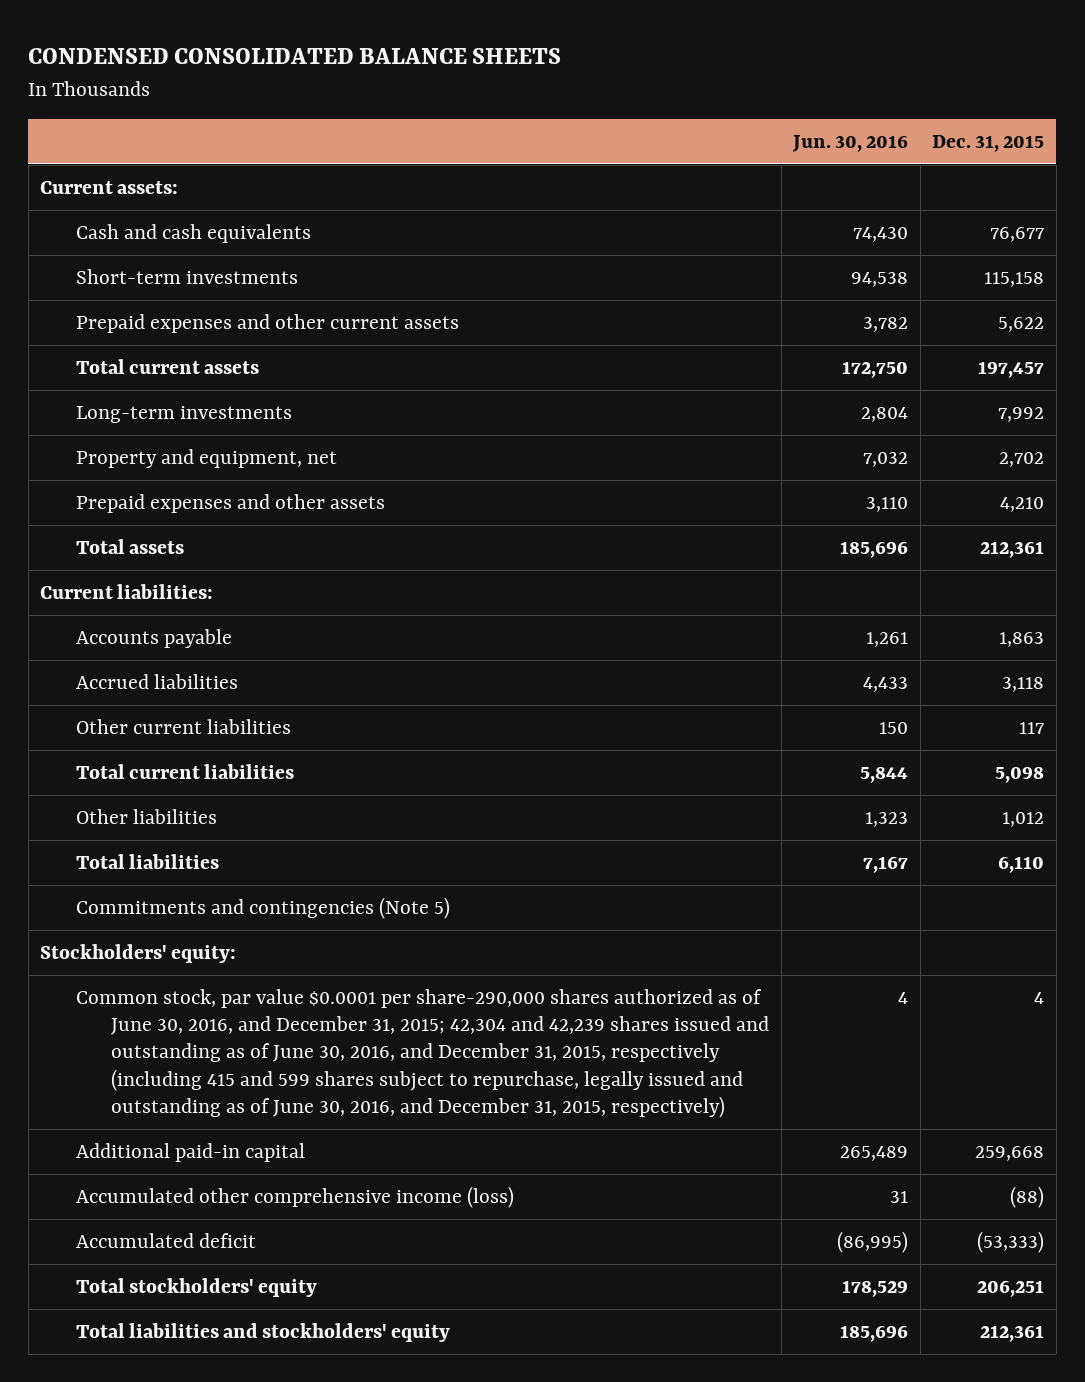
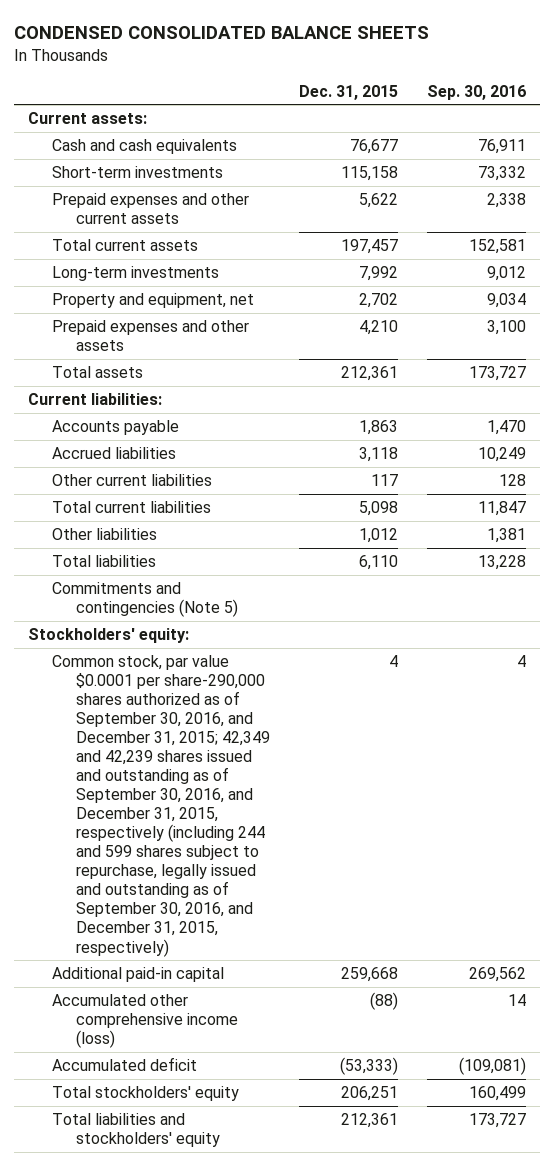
- | Jun. 30, 2016 | Dec. 31, 2015
+ | Dec. 31, 2015 | Sep. 30, 2016
- Common stock, par value $0.0001 per share-290,000 shares authorized as of June 30, 2016, and December 31, 2015; 42,304 and 42,239 shares issued and outstanding as of June 30, 2016, and December 31, 2015, respectively (including 415 and 599 shares subject to repurchase, legally issued and outstanding as of June 30, 2016, and December 31, 2015, respectively) | 4 | 4
+ Common stock, par value $0.0001 per share-290,000 shares authorized as of September 30, 2016, and December 31, 2015; 42,349 and 42,239 shares issued and outstanding as of September 30, 2016, and December 31, 2015, respectively (including 244 and 599 shares subject to repurchase, legally issued and outstanding as of September 30, 2016, and December 31, 2015, respectively) | 4 | 4

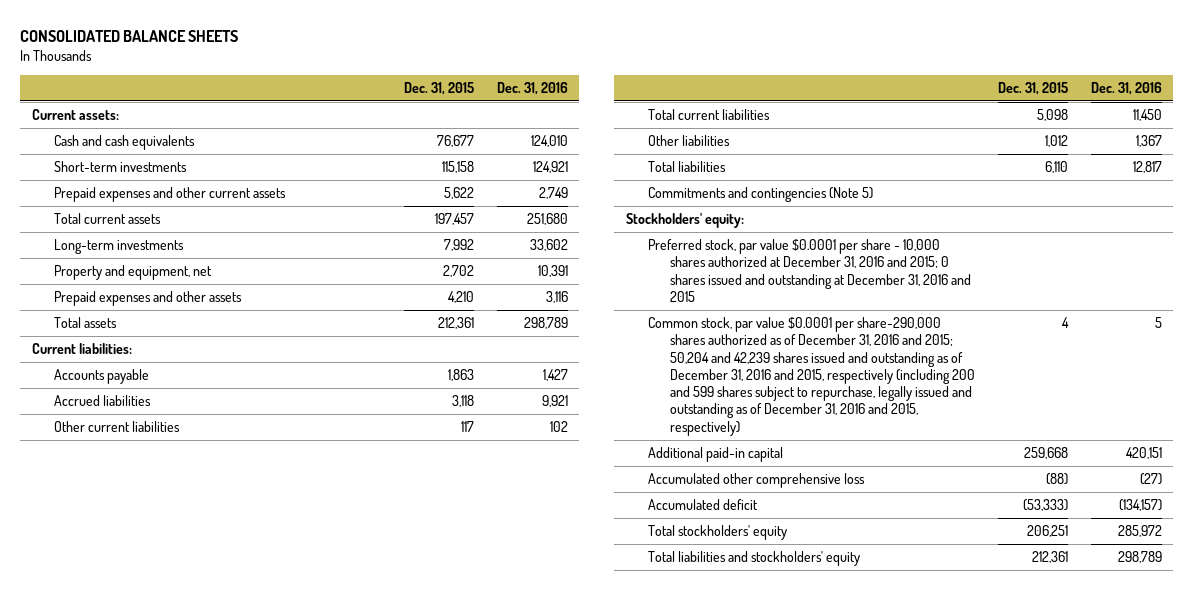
- CONDENSED CONSOLIDATED BALANCE SHEETS
+ CONSOLIDATED BALANCE SHEETS
- | Dec. 31, 2015 | Sep. 30, 2016
+ | Dec. 31, 2015 | Dec. 31, 2016
- Common stock, par value $0.0001 per share-290,000 shares authorized as of September 30, 2016, and December 31, 2015; 42,349 and 42,239 shares issued and outstanding as of September 30, 2016, and December 31, 2015, respectively (including 244 and 599 shares subject to repurchase, legally issued and outstanding as of September 30, 2016, and December 31, 2015, respectively) | 4 | 4
+ Preferred stock, par value $0.0001 per share - 10,000 shares authorized at December 31, 2016 and 2015; 0 shares issued and outstanding at December 31, 2016 and 2015
+ Common stock, par value $0.0001 per share-290,000 shares authorized as of December 31, 2016 and 2015; 50,204 and 42,239 shares issued and outstanding as of December 31, 2016 and 2015, respectively (including 200 and 599 shares subject to repurchase, legally issued and outstanding as of December 31, 2016 and 2015, respectively) | 4 | 5
- Accumulated other comprehensive income (loss) | (88) | 14
+ Accumulated other comprehensive loss | (88) | (27)

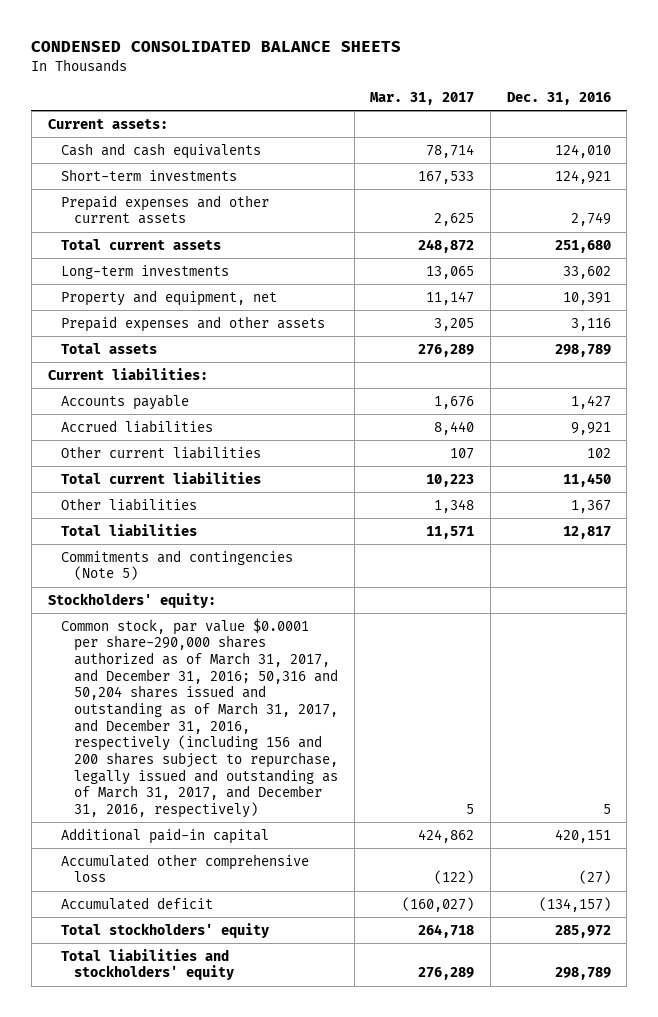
- CONSOLIDATED BALANCE SHEETS
+ CONDENSED CONSOLIDATED BALANCE SHEETS
- | Dec. 31, 2015 | Dec. 31, 2016
+ | Mar. 31, 2017 | Dec. 31, 2016
- Preferred stock, par value $0.0001 per share - 10,000 shares authorized at December 31, 2016 and 2015; 0 shares issued and outstanding at December 31, 2016 and 2015
- Common stock, par value $0.0001 per share-290,000 shares authorized as of December 31, 2016 and 2015; 50,204 and 42,239 shares issued and outstanding as of December 31, 2016 and 2015, respectively (including 200 and 599 shares subject to repurchase, legally issued and outstanding as of December 31, 2016 and 2015, respectively) | 4 | 5
+ Common stock, par value $0.0001 per share-290,000 shares authorized as of March 31, 2017, and December 31, 2016; 50,316 and 50,204 shares issued and outstanding as of March 31, 2017, and December 31, 2016, respectively (including 156 and 200 shares subject to repurchase, legally issued and outstanding as of March 31, 2017, and December 31, 2016, respectively) | 5 | 5

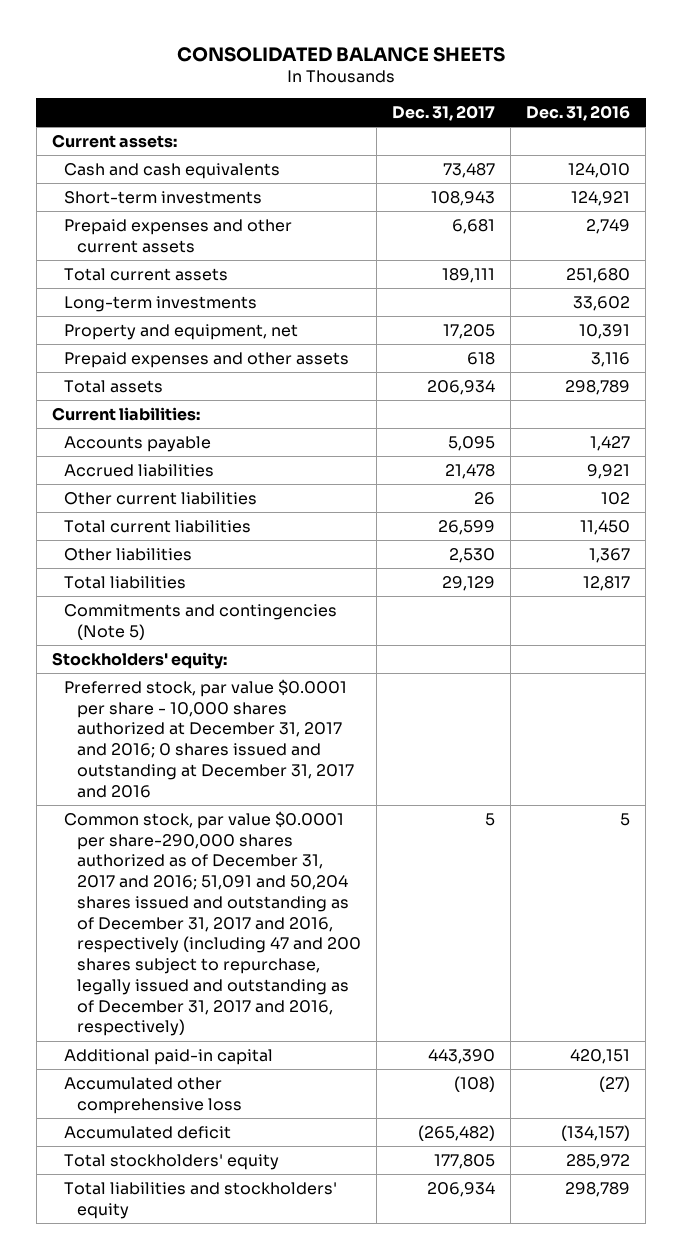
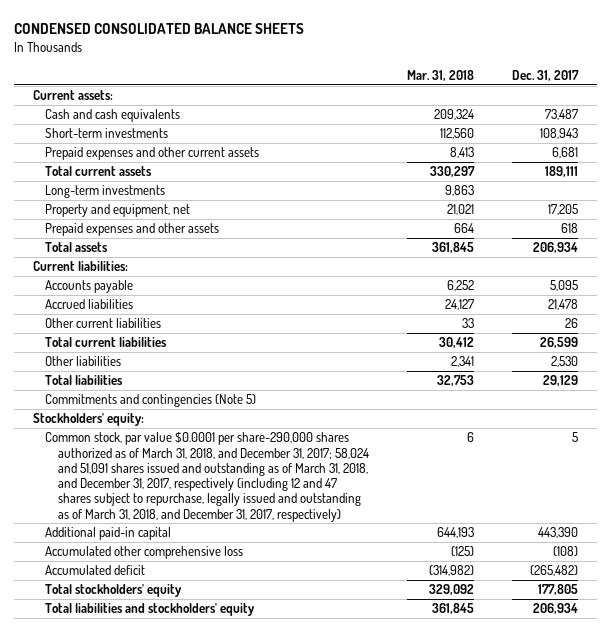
- CONSOLIDATED BALANCE SHEETS
+ CONDENSED CONSOLIDATED BALANCE SHEETS
- | Dec. 31, 2017 | Dec. 31, 2016
+ | Mar. 31, 2018 | Dec. 31, 2017
- Preferred stock, par value $0.0001 per share - 10,000 shares authorized at December 31, 2017 and 2016; 0 shares issued and outstanding at December 31, 2017 and 2016
- Common stock, par value $0.0001 per share-290,000 shares authorized as of December 31, 2017 and 2016; 51,091 and 50,204 shares issued and outstanding as of December 31, 2017 and 2016, respectively (including 47 and 200 shares subject to repurchase, legally issued and outstanding as of December 31, 2017 and 2016, respectively) | 5 | 5
+ Common stock, par value $0.0001 per share-290,000 shares authorized as of March 31, 2018, and December 31, 2017; 58,024 and 51,091 shares issued and outstanding as of March 31, 2018, and December 31, 2017, respectively (including 12 and 47 shares subject to repurchase, legally issued and outstanding as of March 31, 2018, and December 31, 2017, respectively) | 6 | 5

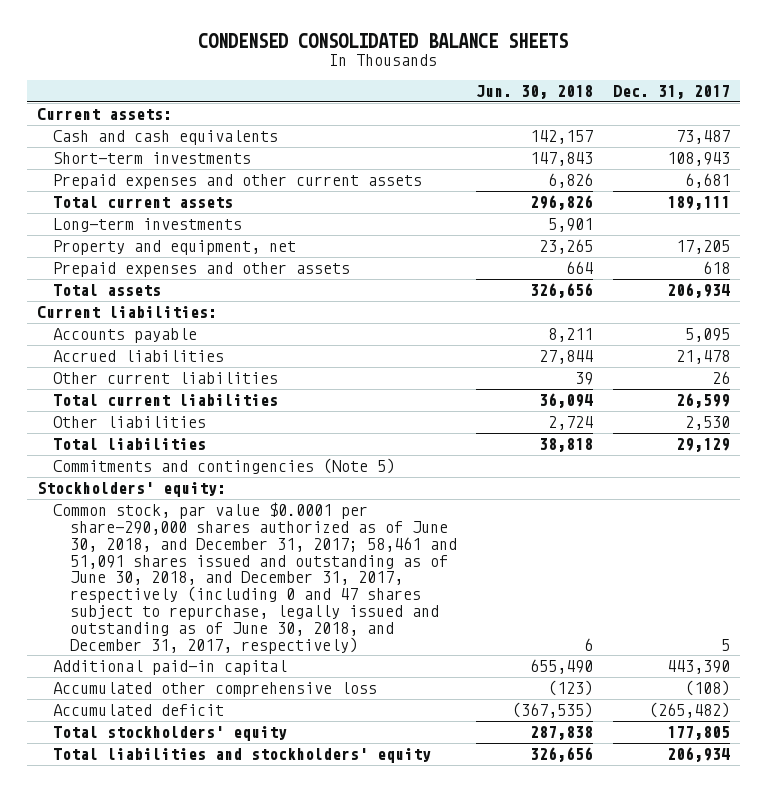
- | Mar. 31, 2018 | Dec. 31, 2017
+ | Jun. 30, 2018 | Dec. 31, 2017
- Common stock, par value $0.0001 per share-290,000 shares authorized as of March 31, 2018, and December 31, 2017; 58,024 and 51,091 shares issued and outstanding as of March 31, 2018, and December 31, 2017, respectively (including 12 and 47 shares subject to repurchase, legally issued and outstanding as of March 31, 2018, and December 31, 2017, respectively) | 6 | 5
+ Common stock, par value $0.0001 per share-290,000 shares authorized as of June 30, 2018, and December 31, 2017; 58,461 and 51,091 shares issued and outstanding as of June 30, 2018, and December 31, 2017, respectively (including 0 and 47 shares subject to repurchase, legally issued and outstanding as of June 30, 2018, and December 31, 2017, respectively) | 6 | 5

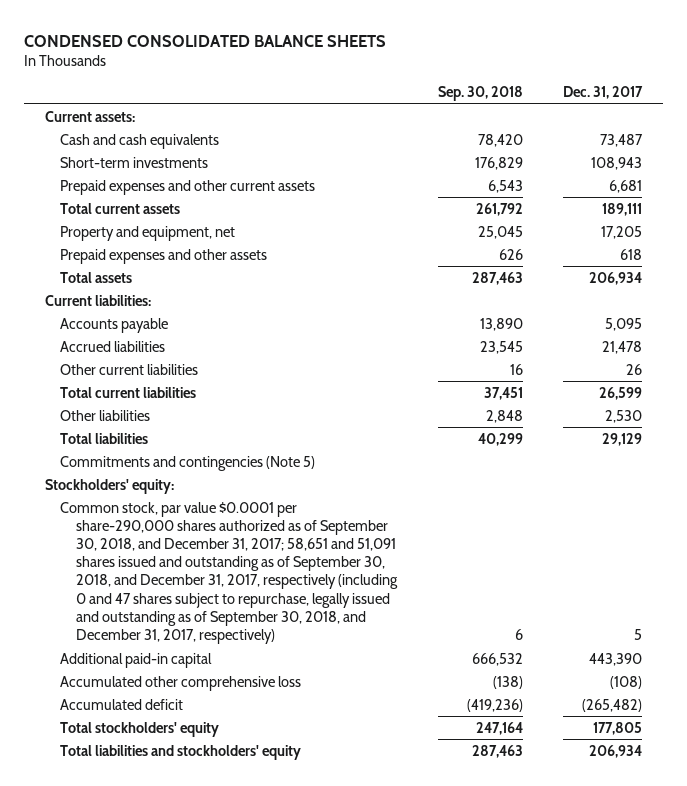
- | Jun. 30, 2018 | Dec. 31, 2017
+ | Sep. 30, 2018 | Dec. 31, 2017
- Long-term investments | 5,901 |
- Common stock, par value $0.0001 per share-290,000 shares authorized as of June 30, 2018, and December 31, 2017; 58,461 and 51,091 shares issued and outstanding as of June 30, 2018, and December 31, 2017, respectively (including 0 and 47 shares subject to repurchase, legally issued and outstanding as of June 30, 2018, and December 31, 2017, respectively) | 6 | 5
+ Common stock, par value $0.0001 per share-290,000 shares authorized as of September 30, 2018, and December 31, 2017; 58,651 and 51,091 shares issued and outstanding as of September 30, 2018, and December 31, 2017, respectively (including 0 and 47 shares subject to repurchase, legally issued and outstanding as of September 30, 2018, and December 31, 2017, respectively) | 6 | 5

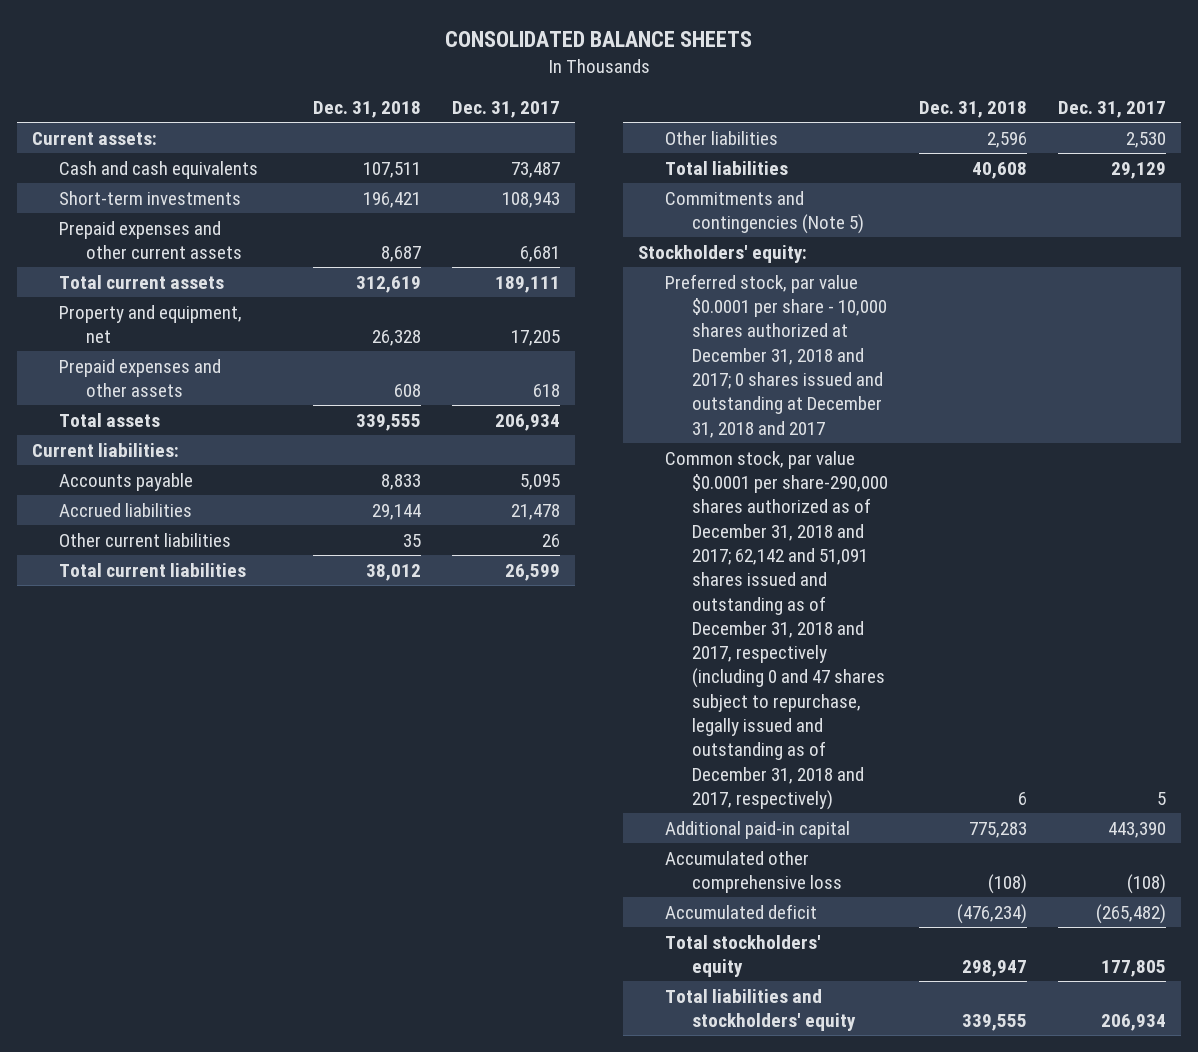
- CONDENSED CONSOLIDATED BALANCE SHEETS
+ CONSOLIDATED BALANCE SHEETS
- | Sep. 30, 2018 | Dec. 31, 2017
+ | Dec. 31, 2018 | Dec. 31, 2017
- Common stock, par value $0.0001 per share-290,000 shares authorized as of September 30, 2018, and December 31, 2017; 58,651 and 51,091 shares issued and outstanding as of September 30, 2018, and December 31, 2017, respectively (including 0 and 47 shares subject to repurchase, legally issued and outstanding as of September 30, 2018, and December 31, 2017, respectively) | 6 | 5
+ Preferred stock, par value $0.0001 per share - 10,000 shares authorized at December 31, 2018 and 2017; 0 shares issued and outstanding at December 31, 2018 and 2017
+ Common stock, par value $0.0001 per share-290,000 shares authorized as of December 31, 2018 and 2017; 62,142 and 51,091 shares issued and outstanding as of December 31, 2018 and 2017, respectively (including 0 and 47 shares subject to repurchase, legally issued and outstanding as of December 31, 2018 and 2017, respectively) | 6 | 5

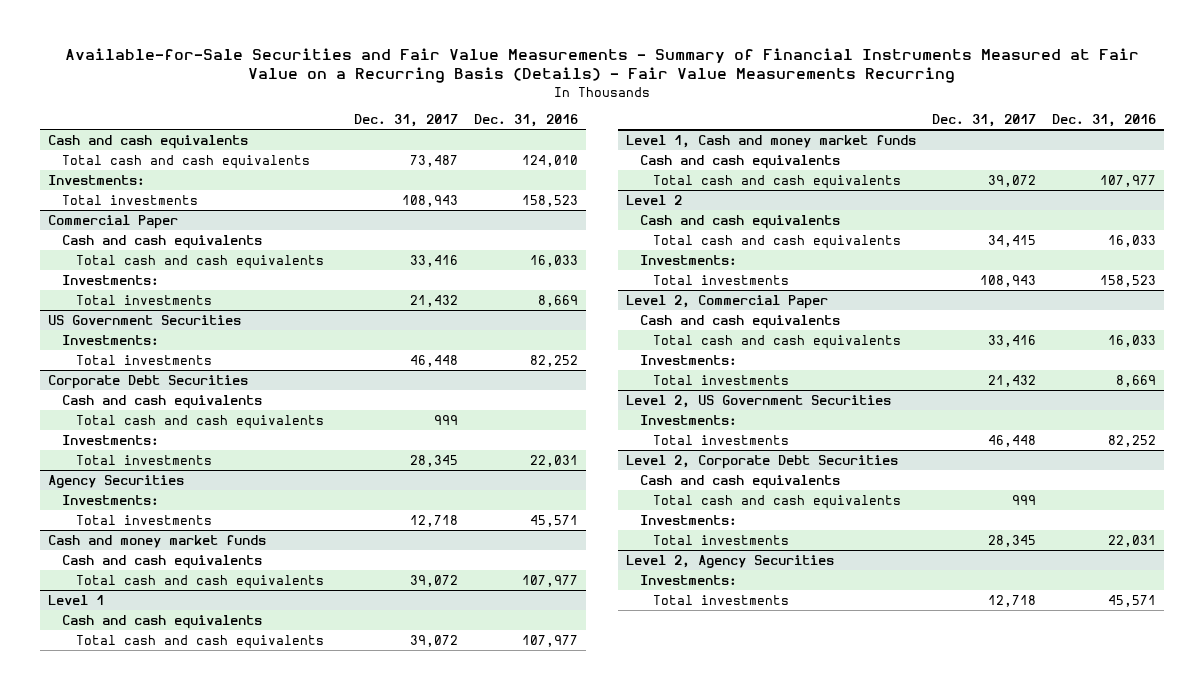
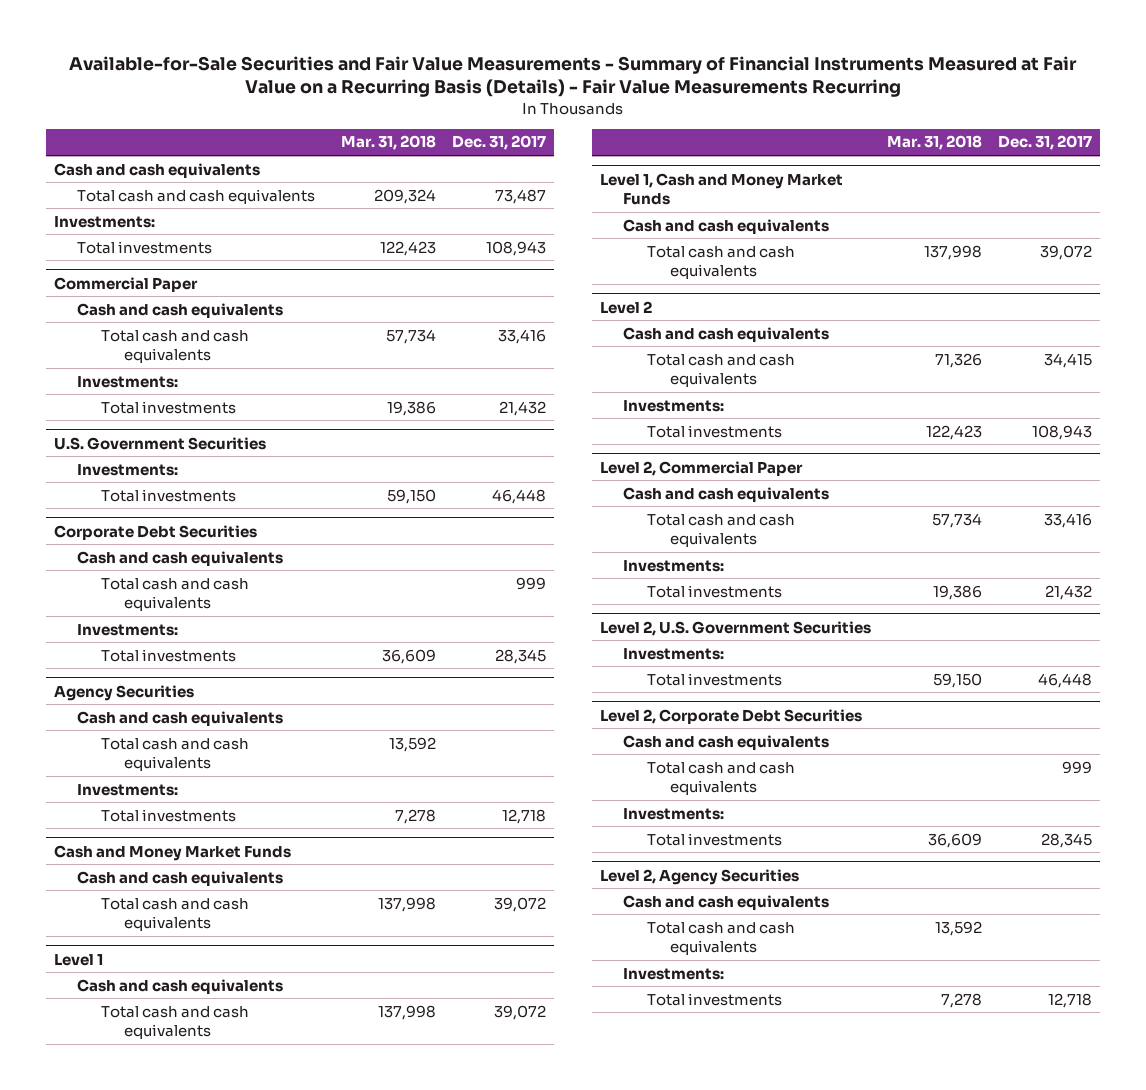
- | Dec. 31, 2017 | Dec. 31, 2016
+ | Mar. 31, 2018 | Dec. 31, 2017
- US Government Securities
+ U.S. Government Securities
@ Agency Securities
+ Cash and cash equivalents
+ Total cash and cash equivalents | 13,592 |
- Cash and money market funds
+ Cash and Money Market Funds
- Level 1, Cash and money market funds
+ Level 1, Cash and Money Market Funds
- Level 2, US Government Securities
+ Level 2, U.S. Government Securities
@ Level 2, Agency Securities
+ Cash and cash equivalents
+ Total cash and cash equivalents | 13,592 |

